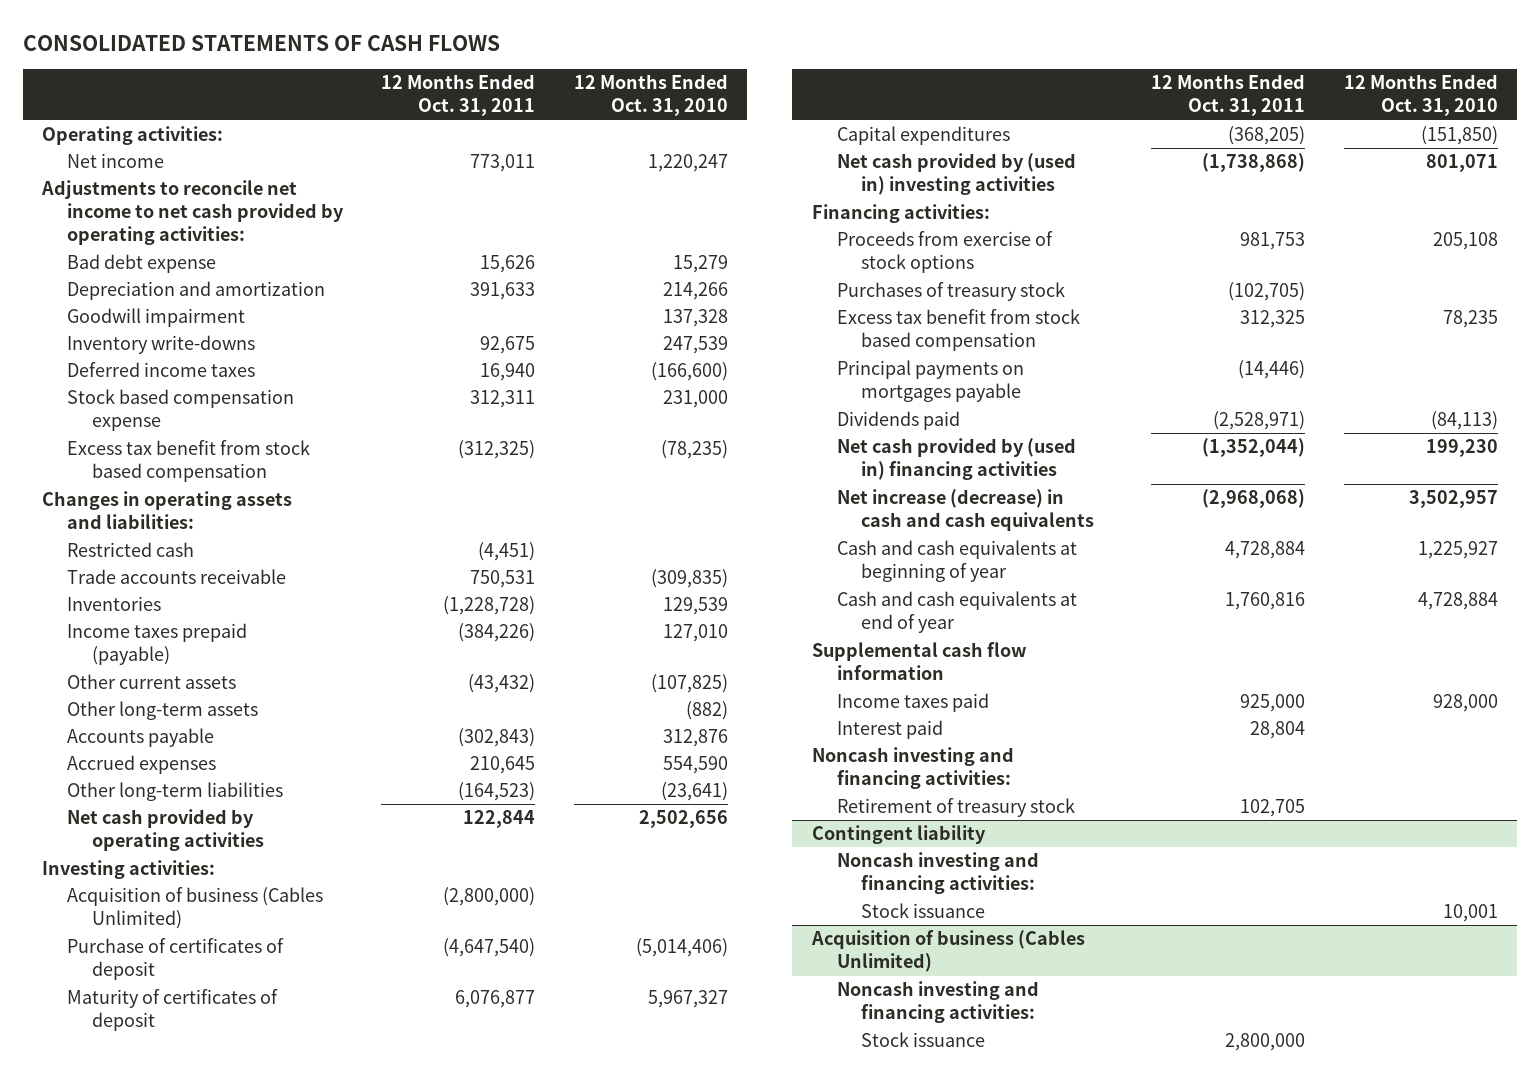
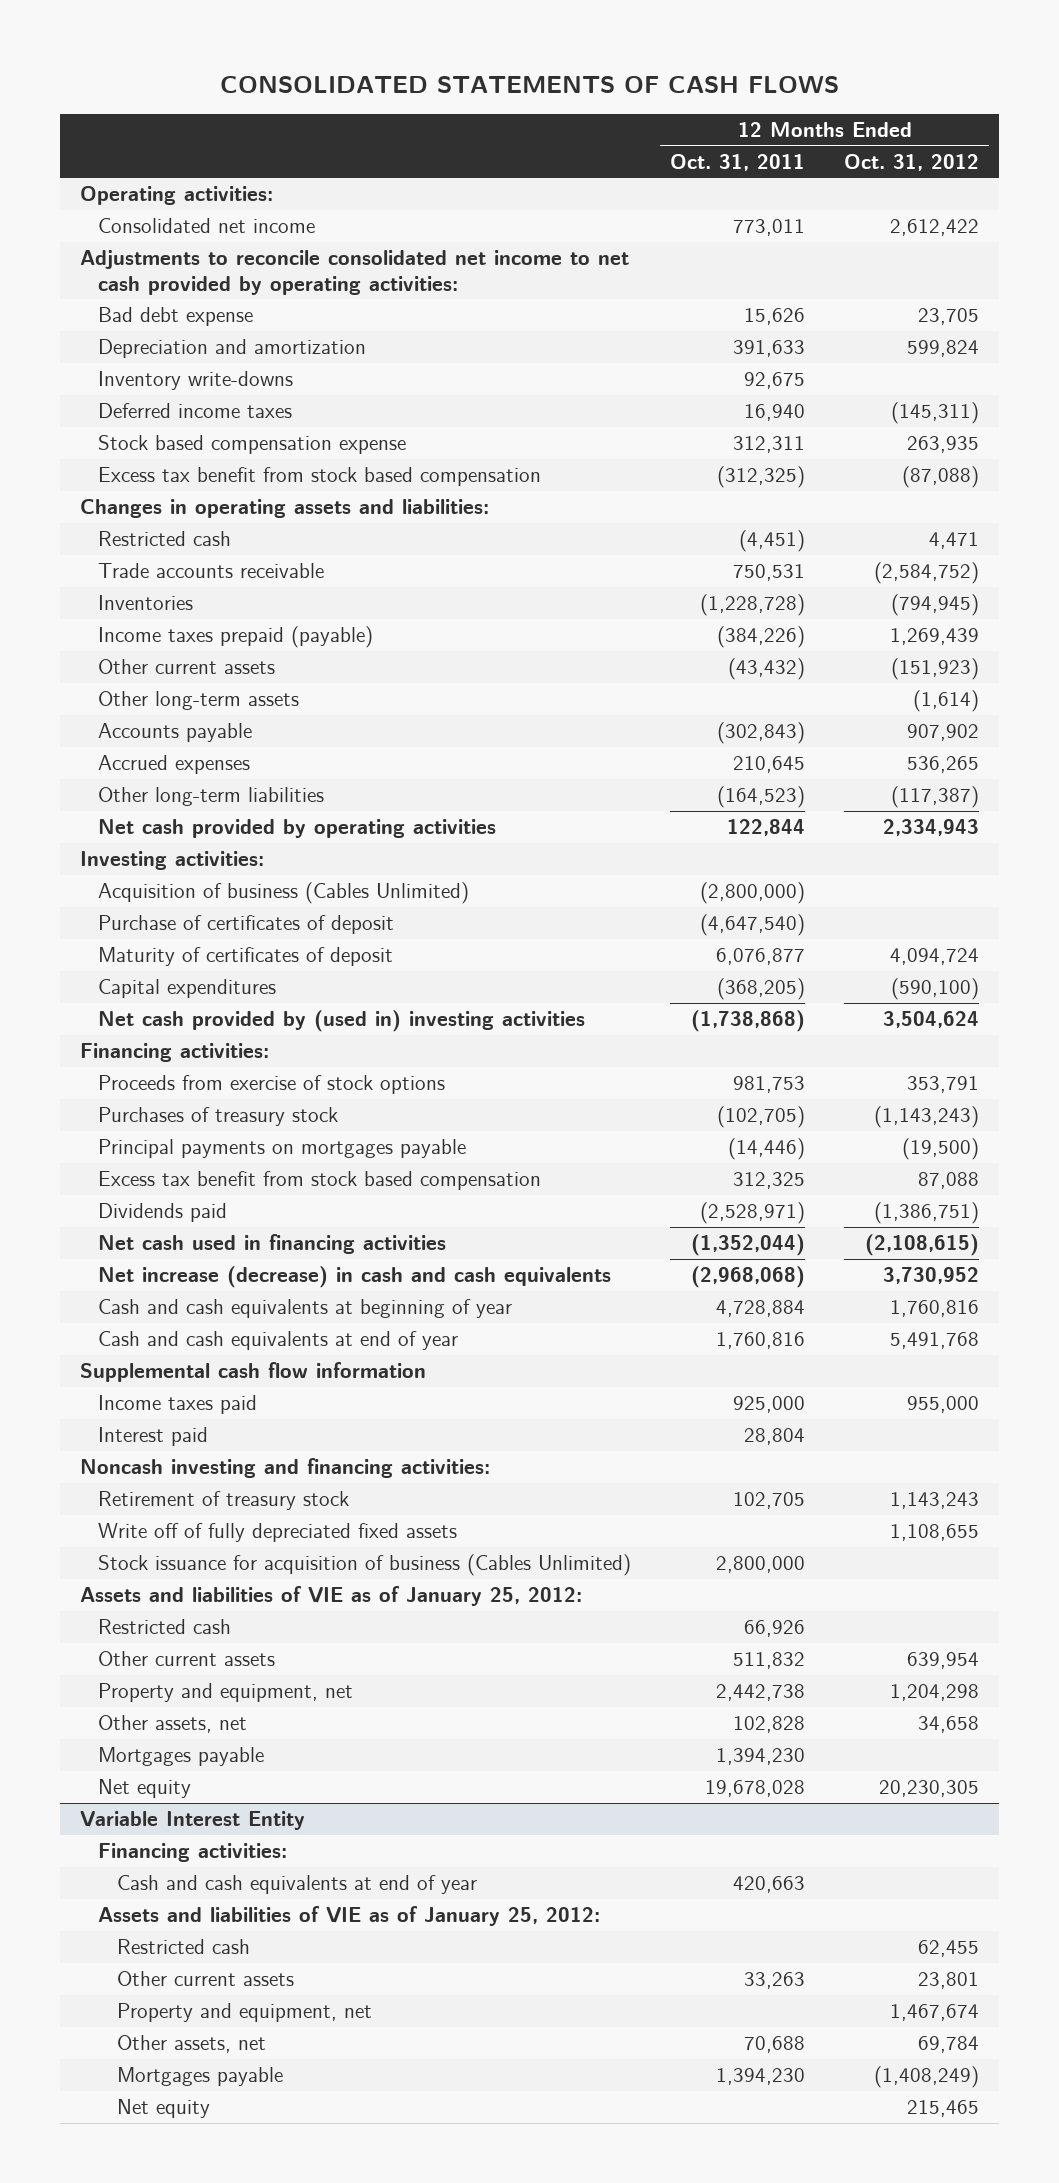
- | 12 Months Ended Oct. 31, 2011 | 12 Months Ended Oct. 31, 2010
+ | 12 Months Ended Oct. 31, 2011 | 12 Months Ended Oct. 31, 2012
- Net income | 773,011 | 1,220,247
- Adjustments to reconcile net income to net cash provided by operating activities:
+ Consolidated net income | 773,011 | 2,612,422
+ Adjustments to reconcile consolidated net income to net cash provided by operating activities:
- Goodwill impairment | | 137,328
moved down: Excess tax benefit from stock based compensation | 312,325 | 87,088
- Net cash provided by (used in) financing activities | (1,352,044) | 199,230
+ Net cash used in financing activities | (1,352,044) | (2,108,615)
- Contingent liability
- Noncash investing and financing activities:
- Stock issuance | | 10,001
- Acquisition of business (Cables Unlimited)
- Noncash investing and financing activities:
- Stock issuance | 2,800,000 |
+ Write off of fully depreciated fixed assets | | 1,108,655
+ Stock issuance for acquisition of business (Cables Unlimited) | 2,800,000 |
+ Assets and liabilities of VIE as of January 25, 2012:
+ Restricted cash | 66,926 |
+ Other current assets | 511,832 | 639,954
+ Property and equipment, net | 2,442,738 | 1,204,298
+ Other assets, net | 102,828 | 34,658
+ Mortgages payable | 1,394,230 |
+ Net equity | 19,678,028 | 20,230,305
+ Variable Interest Entity
+ Financing activities:
+ Cash and cash equivalents at end of year | 420,663 |
+ Assets and liabilities of VIE as of January 25, 2012:
+ Restricted cash | | 62,455
+ Other current assets | 33,263 | 23,801
+ Property and equipment, net | | 1,467,674
+ Other assets, net | 70,688 | 69,784
+ Mortgages payable | 1,394,230 | (1,408,249)
+ Net equity | | 215,465

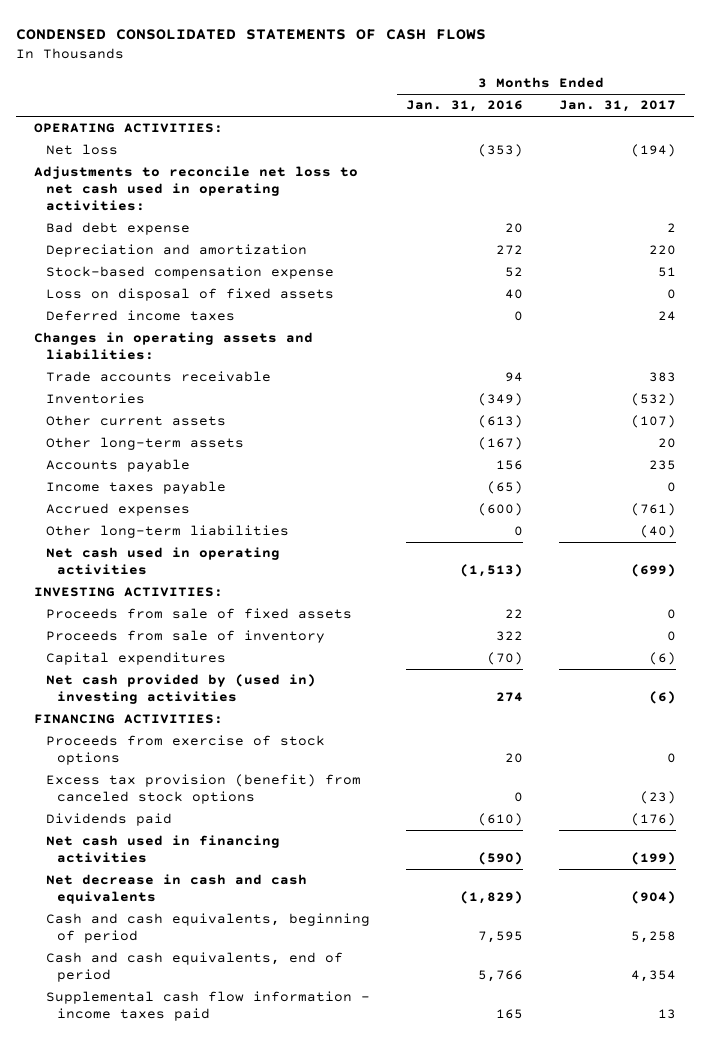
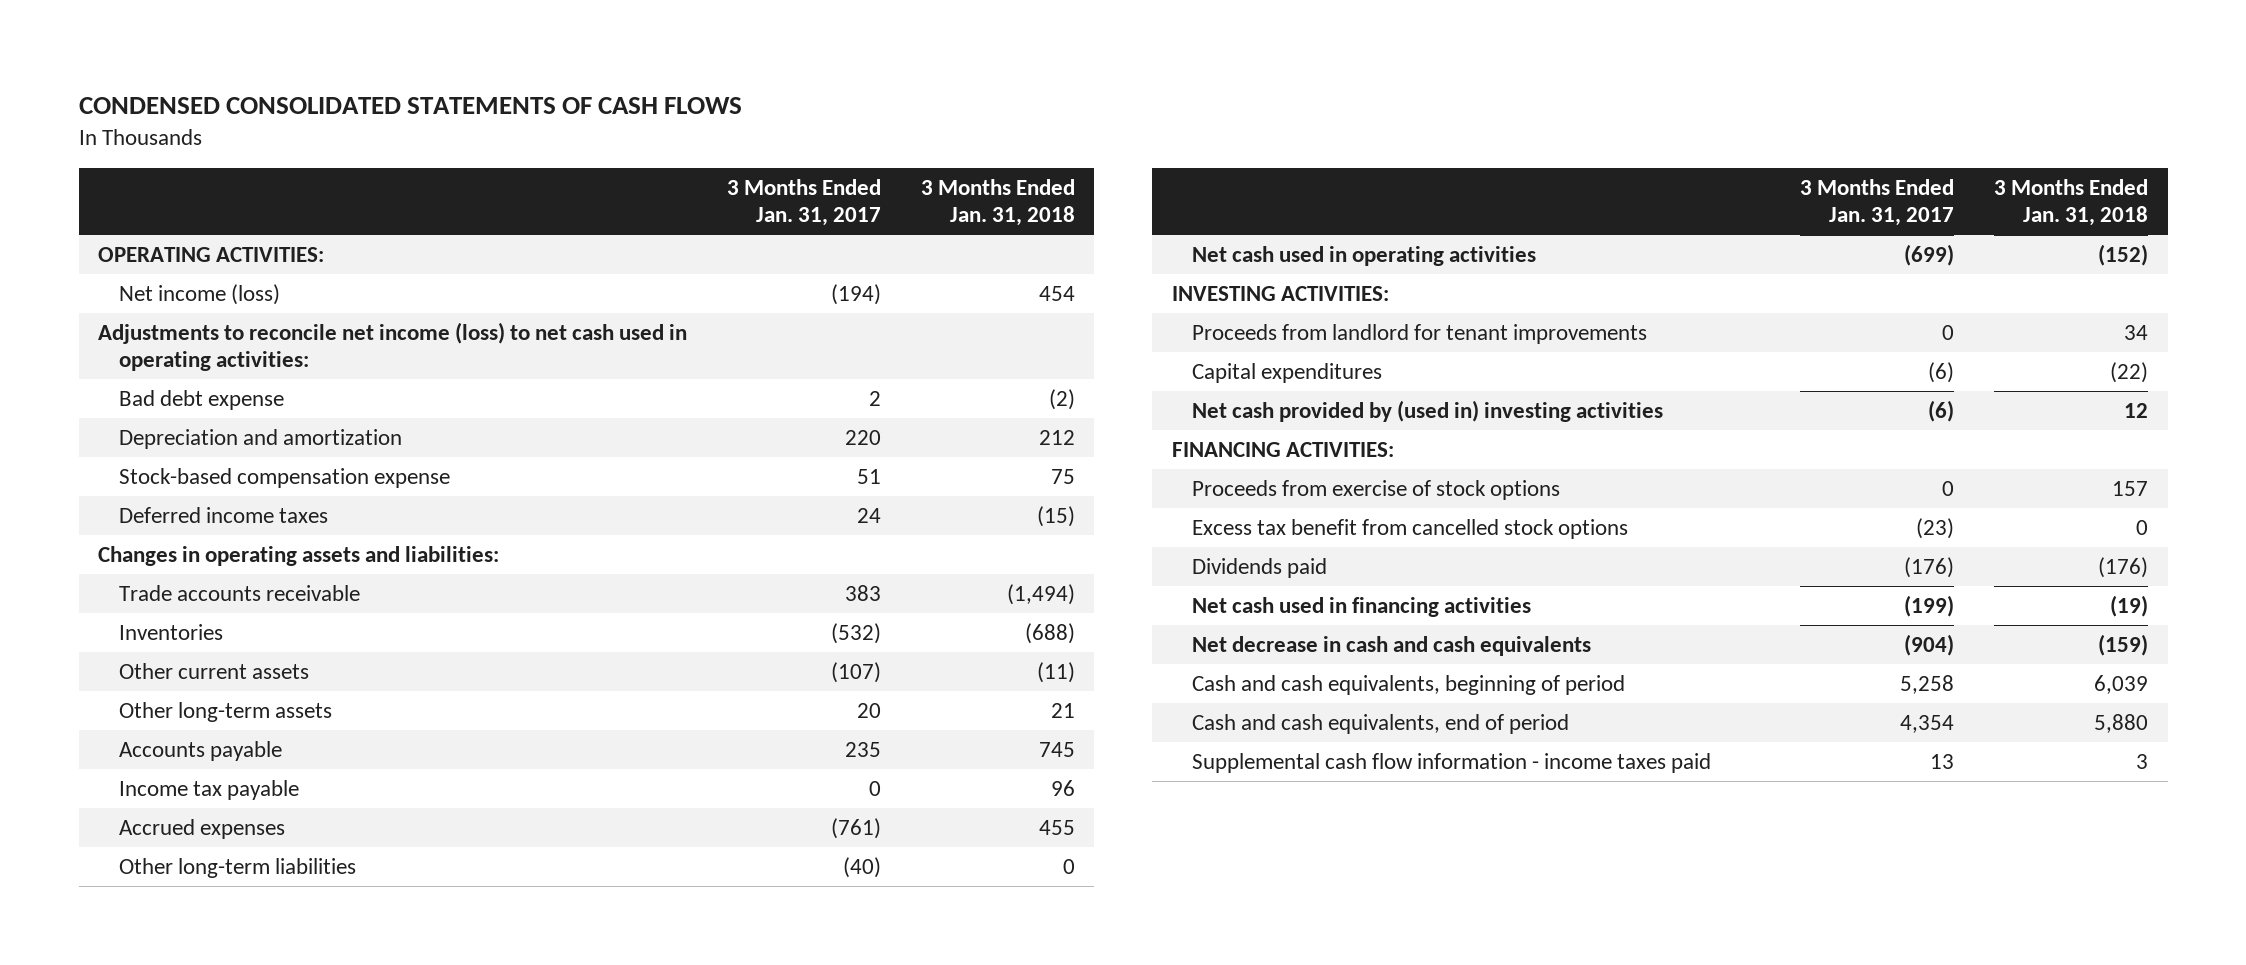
- | 3 Months Ended Jan. 31, 2016 | 3 Months Ended Jan. 31, 2017
+ | 3 Months Ended Jan. 31, 2017 | 3 Months Ended Jan. 31, 2018
- Net loss | (353) | (194)
- Adjustments to reconcile net loss to net cash used in operating activities:
+ Net income (loss) | (194) | 454
+ Adjustments to reconcile net income (loss) to net cash used in operating activities:
- Loss on disposal of fixed assets | 40 | 0
- Income taxes payable | (65) | 0
+ Income tax payable | 0 | 96
- Proceeds from sale of fixed assets | 22 | 0
- Proceeds from sale of inventory | 322 | 0
+ Proceeds from landlord for tenant improvements | 0 | 34
- Excess tax provision (benefit) from canceled stock options | 0 | (23)
+ Excess tax benefit from cancelled stock options | (23) | 0

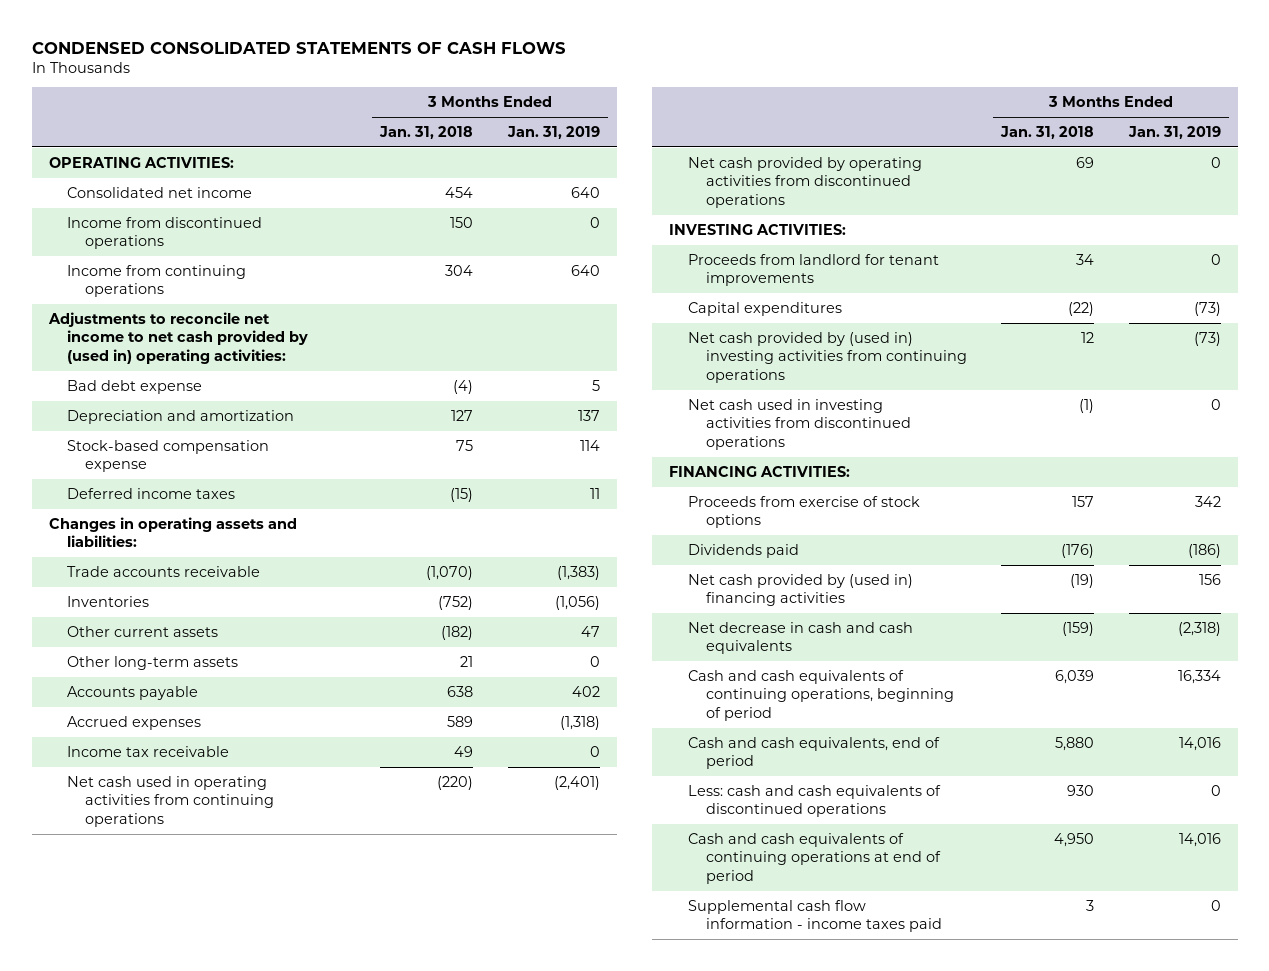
- | 3 Months Ended Jan. 31, 2017 | 3 Months Ended Jan. 31, 2018
+ | 3 Months Ended Jan. 31, 2018 | 3 Months Ended Jan. 31, 2019
- Net income (loss) | (194) | 454
- Adjustments to reconcile net income (loss) to net cash used in operating activities:
- Bad debt expense | 2 | (2)
- Depreciation and amortization | 220 | 212
+ Consolidated net income | 454 | 640
+ Income from discontinued operations | 150 | 0
+ Income from continuing operations | 304 | 640
+ Adjustments to reconcile net income to net cash provided by (used in) operating activities:
+ Bad debt expense | (4) | 5
+ Depreciation and amortization | 127 | 137
- Trade accounts receivable | 383 | (1,494)
- Inventories | (532) | (688)
- Other current assets | (107) | (11)
+ Trade accounts receivable | (1,070) | (1,383)
+ Inventories | (752) | (1,056)
+ Other current assets | (182) | 47
- Accounts payable | 235 | 745
- Income tax payable | 0 | 96
- Accrued expenses | (761) | 455
- Other long-term liabilities | (40) | 0
- Net cash used in operating activities | (699) | (152)
+ Accounts payable | 638 | 402
+ Accrued expenses | 589 | (1,318)
+ Income tax receivable | 49 | 0
+ Net cash used in operating activities from continuing operations | (220) | (2,401)
+ Net cash provided by operating activities from discontinued operations | 69 | 0
- Net cash provided by (used in) investing activities | (6) | 12
+ Net cash provided by (used in) investing activities from continuing operations | 12 | (73)
+ Net cash used in investing activities from discontinued operations | (1) | 0
- Excess tax benefit from cancelled stock options | (23) | 0
- Net cash used in financing activities | (199) | (19)
+ Net cash provided by (used in) financing activities | (19) | 156
- Cash and cash equivalents, beginning of period | 5,258 | 6,039
+ Cash and cash equivalents of continuing operations, beginning of period | 6,039 | 16,334
+ Less: cash and cash equivalents of discontinued operations | 930 | 0
+ Cash and cash equivalents of continuing operations at end of period | 4,950 | 14,016

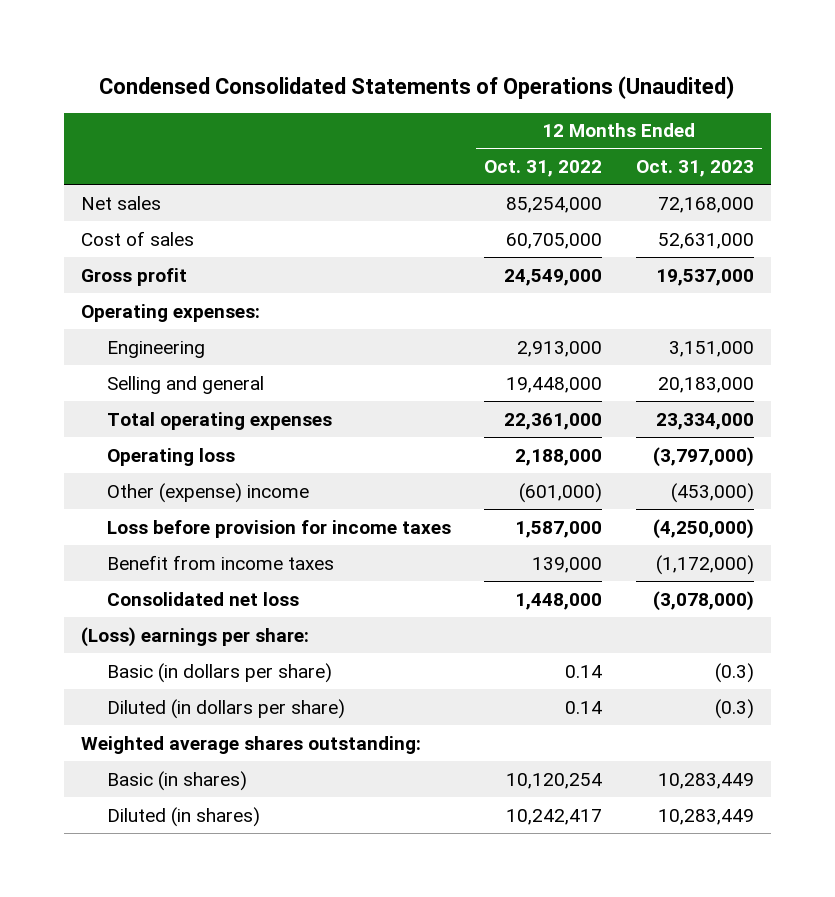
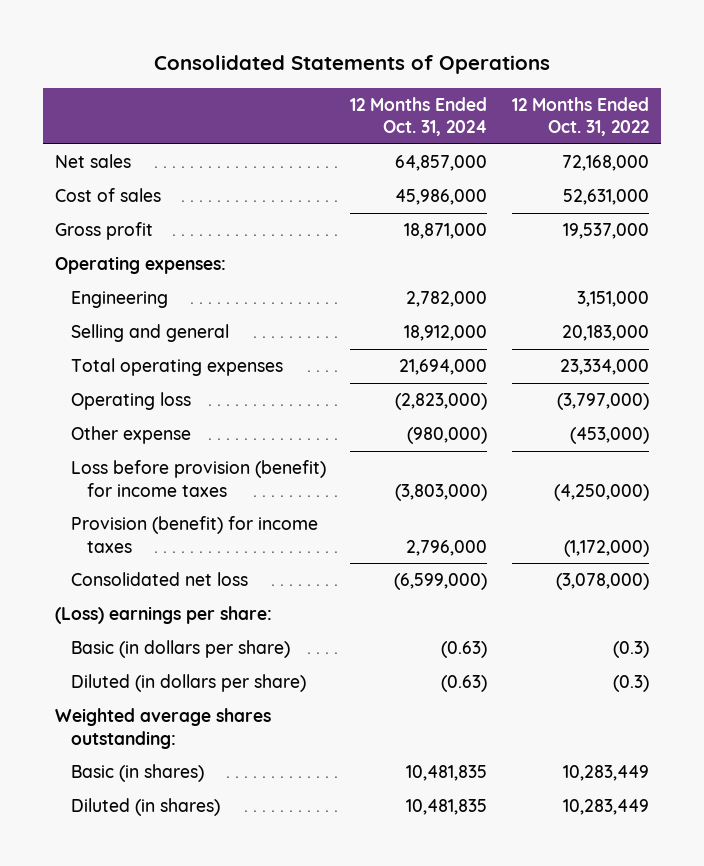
- Condensed Consolidated Statements of Operations (Unaudited)
+ Consolidated Statements of Operations
- | 12 Months Ended Oct. 31, 2022 | 12 Months Ended Oct. 31, 2023
+ | 12 Months Ended Oct. 31, 2024 | 12 Months Ended Oct. 31, 2022
- Net sales | 85,254,000 | 72,168,000
- Cost of sales | 60,705,000 | 52,631,000
- Gross profit | 24,549,000 | 19,537,000
+ Net sales | 64,857,000 | 72,168,000
+ Cost of sales | 45,986,000 | 52,631,000
+ Gross profit | 18,871,000 | 19,537,000
- Engineering | 2,913,000 | 3,151,000
- Selling and general | 19,448,000 | 20,183,000
- Total operating expenses | 22,361,000 | 23,334,000
- Operating loss | 2,188,000 | (3,797,000)
- Other (expense) income | (601,000) | (453,000)
- Loss before provision for income taxes | 1,587,000 | (4,250,000)
- Benefit from income taxes | 139,000 | (1,172,000)
- Consolidated net loss | 1,448,000 | (3,078,000)
+ Engineering | 2,782,000 | 3,151,000
+ Selling and general | 18,912,000 | 20,183,000
+ Total operating expenses | 21,694,000 | 23,334,000
+ Operating loss | (2,823,000) | (3,797,000)
+ Other expense | (980,000) | (453,000)
+ Loss before provision (benefit) for income taxes | (3,803,000) | (4,250,000)
+ Provision (benefit) for income taxes | 2,796,000 | (1,172,000)
+ Consolidated net loss | (6,599,000) | (3,078,000)
- Basic (in dollars per share) | 0.14 | (0.3)
- Diluted (in dollars per share) | 0.14 | (0.3)
+ Basic (in dollars per share) | (0.63) | (0.3)
+ Diluted (in dollars per share) | (0.63) | (0.3)
- Basic (in shares) | 10,120,254 | 10,283,449
- Diluted (in shares) | 10,242,417 | 10,283,449
+ Basic (in shares) | 10,481,835 | 10,283,449
+ Diluted (in shares) | 10,481,835 | 10,283,449

